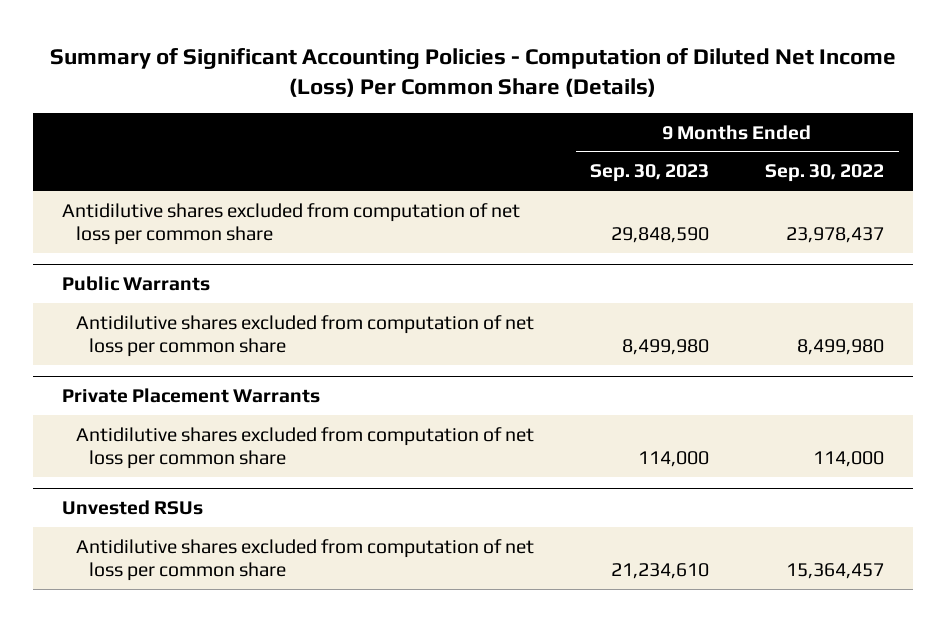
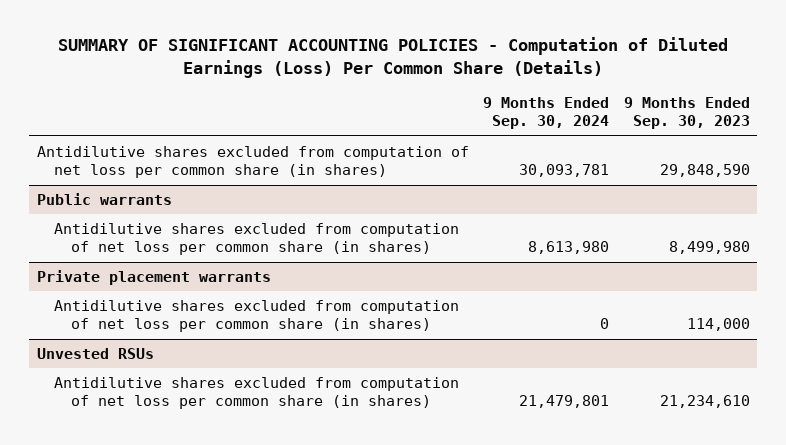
- Summary of Significant Accounting Policies - Computation of Diluted Net Income (Loss) Per Common Share (Details)
+ SUMMARY OF SIGNIFICANT ACCOUNTING POLICIES - Computation of Diluted Earnings (Loss) Per Common Share (Details)
- | 9 Months Ended Sep. 30, 2023 | 9 Months Ended Sep. 30, 2022
+ | 9 Months Ended Sep. 30, 2024 | 9 Months Ended Sep. 30, 2023
- Antidilutive shares excluded from computation of net loss per common share | 29,848,590 | 23,978,437
- Public Warrants
- Antidilutive shares excluded from computation of net loss per common share | 8,499,980 | 8,499,980
- Private Placement Warrants
- Antidilutive shares excluded from computation of net loss per common share | 114,000 | 114,000
+ Antidilutive shares excluded from computation of net loss per common share (in shares) | 30,093,781 | 29,848,590
+ Public warrants
+ Antidilutive shares excluded from computation of net loss per common share (in shares) | 8,613,980 | 8,499,980
+ Private placement warrants
+ Antidilutive shares excluded from computation of net loss per common share (in shares) | 0 | 114,000
@ Unvested RSUs
- Antidilutive shares excluded from computation of net loss per common share | 21,234,610 | 15,364,457
+ Antidilutive shares excluded from computation of net loss per common share (in shares) | 21,479,801 | 21,234,610

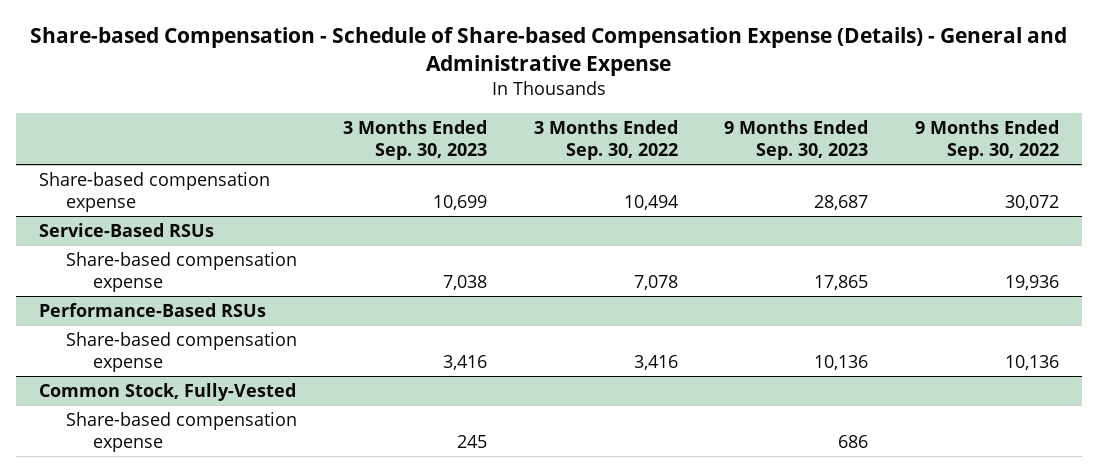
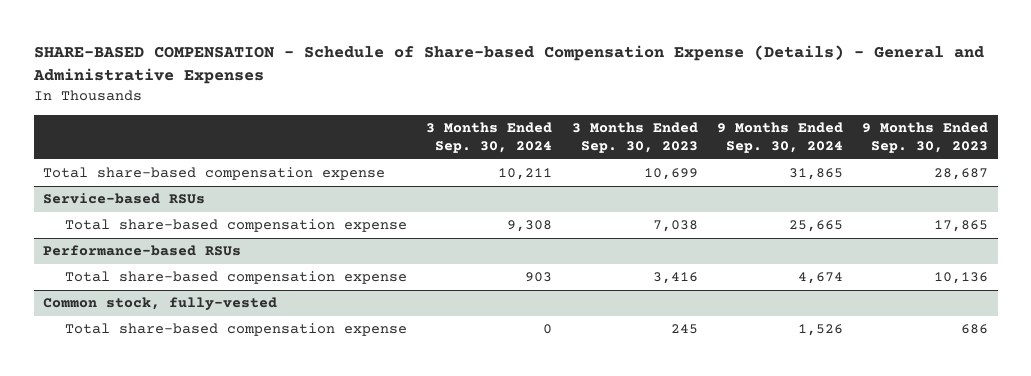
- Share-based Compensation - Schedule of Share-based Compensation Expense (Details) - General and Administrative Expense
+ SHARE-BASED COMPENSATION - Schedule of Share-based Compensation Expense (Details) - General and Administrative Expenses
- | 3 Months Ended Sep. 30, 2023 | 3 Months Ended Sep. 30, 2022 | 9 Months Ended Sep. 30, 2023 | 9 Months Ended Sep. 30, 2022
+ | 3 Months Ended Sep. 30, 2024 | 3 Months Ended Sep. 30, 2023 | 9 Months Ended Sep. 30, 2024 | 9 Months Ended Sep. 30, 2023
- Share-based compensation expense | 10,699 | 10,494 | 28,687 | 30,072
- Service-Based RSUs
- Share-based compensation expense | 7,038 | 7,078 | 17,865 | 19,936
- Performance-Based RSUs
- Share-based compensation expense | 3,416 | 3,416 | 10,136 | 10,136
- Common Stock, Fully-Vested
- Share-based compensation expense | 245 | | 686 |
+ Total share-based compensation expense | 10,211 | 10,699 | 31,865 | 28,687
+ Service-based RSUs
+ Total share-based compensation expense | 9,308 | 7,038 | 25,665 | 17,865
+ Performance-based RSUs
+ Total share-based compensation expense | 903 | 3,416 | 4,674 | 10,136
+ Common stock, fully-vested
+ Total share-based compensation expense | 0 | 245 | 1,526 | 686

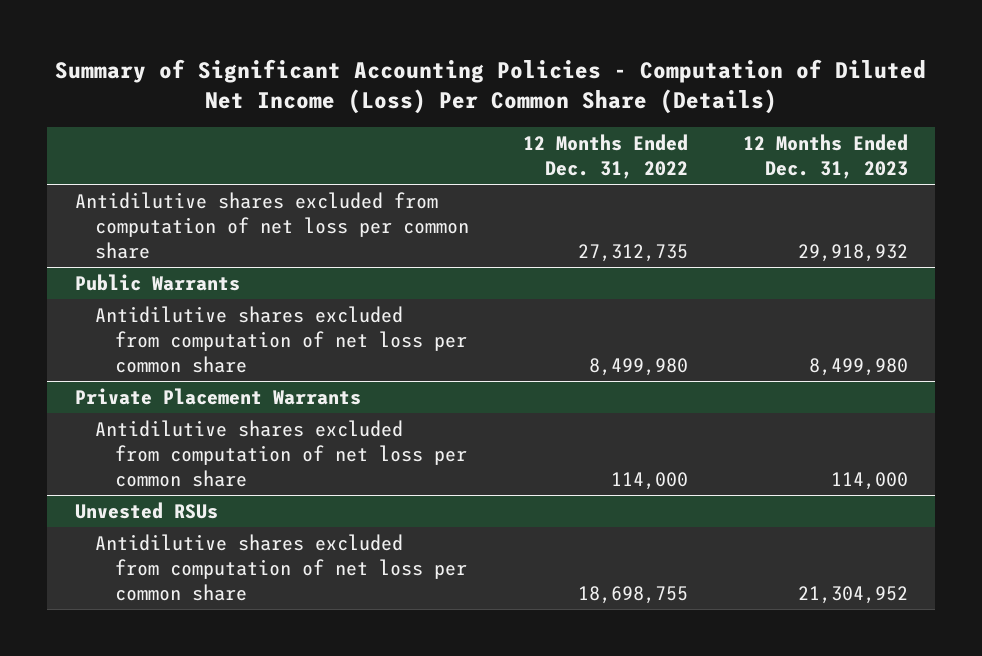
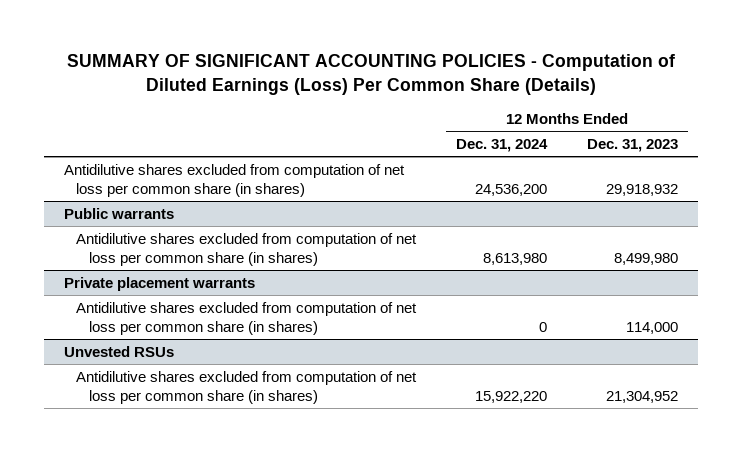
- Summary of Significant Accounting Policies - Computation of Diluted Net Income (Loss) Per Common Share (Details)
+ SUMMARY OF SIGNIFICANT ACCOUNTING POLICIES - Computation of Diluted Earnings (Loss) Per Common Share (Details)
- | 12 Months Ended Dec. 31, 2022 | 12 Months Ended Dec. 31, 2023
+ | 12 Months Ended Dec. 31, 2024 | 12 Months Ended Dec. 31, 2023
- Antidilutive shares excluded from computation of net loss per common share | 27,312,735 | 29,918,932
- Public Warrants
- Antidilutive shares excluded from computation of net loss per common share | 8,499,980 | 8,499,980
- Private Placement Warrants
- Antidilutive shares excluded from computation of net loss per common share | 114,000 | 114,000
+ Antidilutive shares excluded from computation of net loss per common share (in shares) | 24,536,200 | 29,918,932
+ Public warrants
+ Antidilutive shares excluded from computation of net loss per common share (in shares) | 8,613,980 | 8,499,980
+ Private placement warrants
+ Antidilutive shares excluded from computation of net loss per common share (in shares) | 0 | 114,000
@ Unvested RSUs
- Antidilutive shares excluded from computation of net loss per common share | 18,698,755 | 21,304,952
+ Antidilutive shares excluded from computation of net loss per common share (in shares) | 15,922,220 | 21,304,952

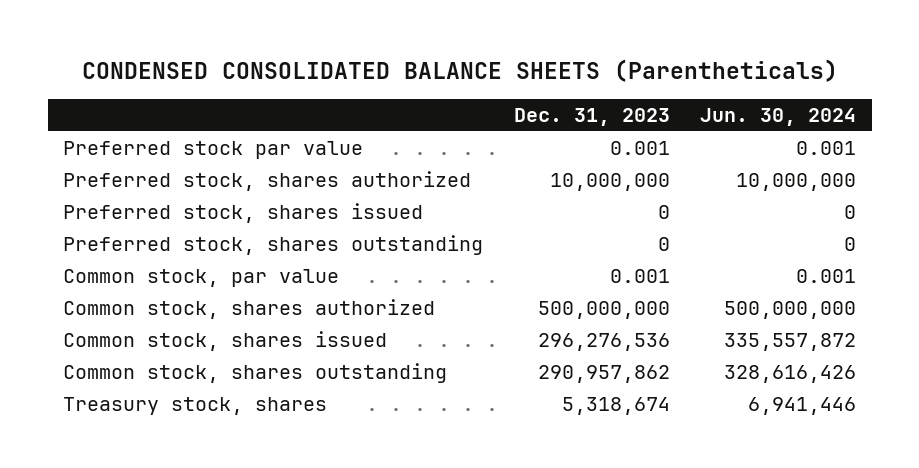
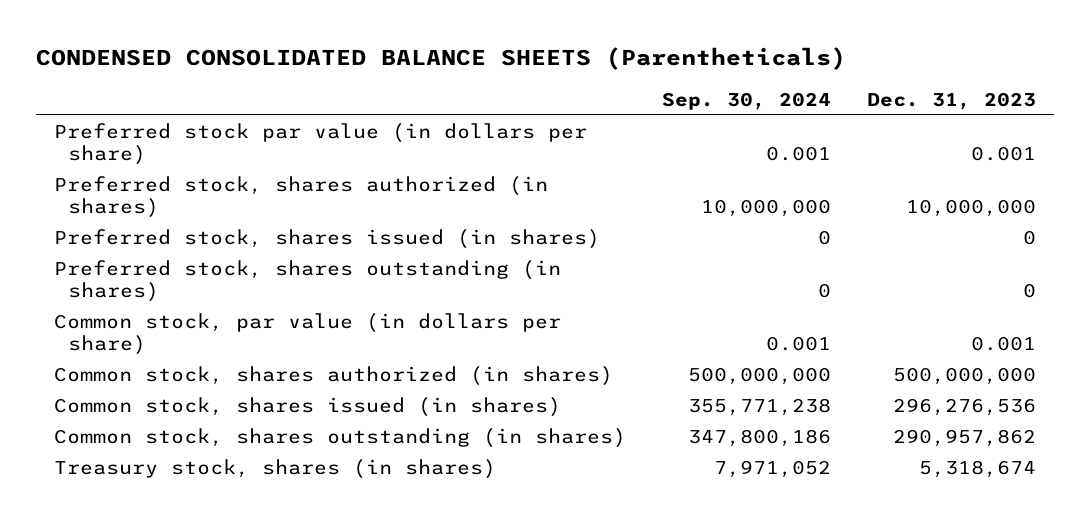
- | Dec. 31, 2023 | Jun. 30, 2024
+ | Sep. 30, 2024 | Dec. 31, 2023
- Preferred stock par value | 0.001 | 0.001
- Preferred stock, shares authorized | 10,000,000 | 10,000,000
- Preferred stock, shares issued | 0 | 0
- Preferred stock, shares outstanding | 0 | 0
- Common stock, par value | 0.001 | 0.001
- Common stock, shares authorized | 500,000,000 | 500,000,000
- Common stock, shares issued | 296,276,536 | 335,557,872
- Common stock, shares outstanding | 290,957,862 | 328,616,426
- Treasury stock, shares | 5,318,674 | 6,941,446
+ Preferred stock par value (in dollars per share) | 0.001 | 0.001
+ Preferred stock, shares authorized (in shares) | 10,000,000 | 10,000,000
+ Preferred stock, shares issued (in shares) | 0 | 0
+ Preferred stock, shares outstanding (in shares) | 0 | 0
+ Common stock, par value (in dollars per share) | 0.001 | 0.001
+ Common stock, shares authorized (in shares) | 500,000,000 | 500,000,000
+ Common stock, shares issued (in shares) | 355,771,238 | 296,276,536
+ Common stock, shares outstanding (in shares) | 347,800,186 | 290,957,862
+ Treasury stock, shares (in shares) | 7,971,052 | 5,318,674

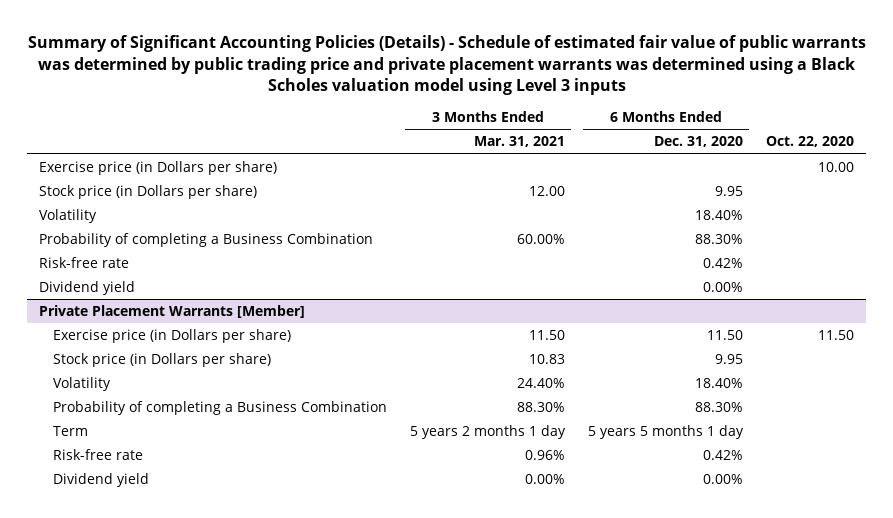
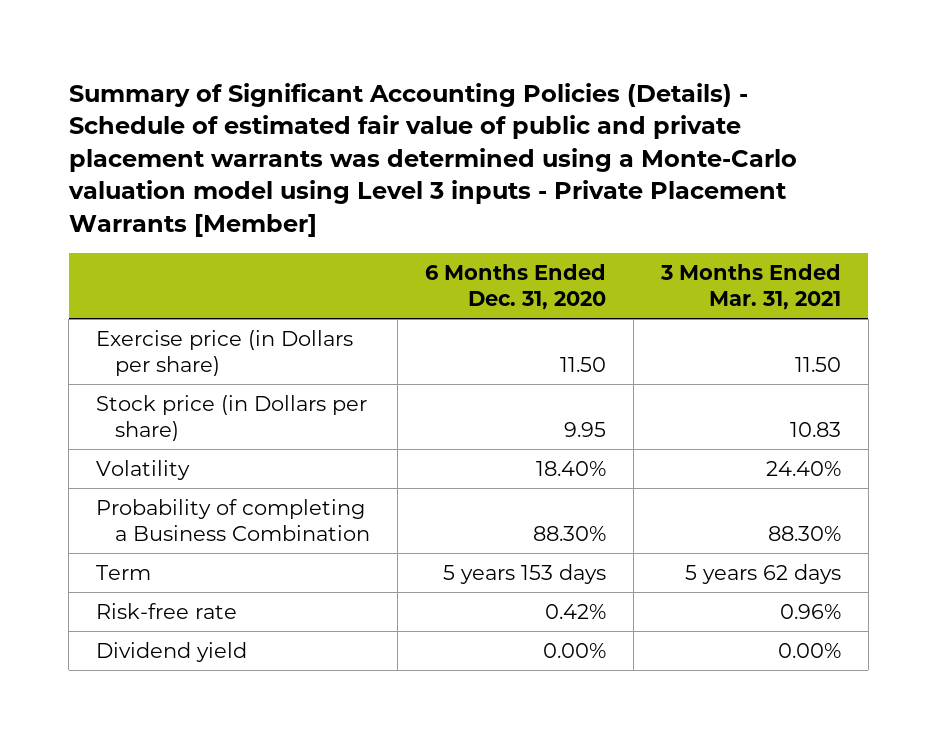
- Summary of Significant Accounting Policies (Details) - Schedule of estimated fair value of public warrants was determined by public trading price and private placement warrants was determined using a Black Scholes valuation model using Level 3 inputs
+ Summary of Significant Accounting Policies (Details) - Schedule of estimated fair value of public and private placement warrants was determined using a Monte-Carlo valuation model using Level 3 inputs - Private Placement Warrants [Member]
- | 3 Months Ended Mar. 31, 2021 | 6 Months Ended Dec. 31, 2020 | Oct. 22, 2020
+ | 6 Months Ended Dec. 31, 2020 | 3 Months Ended Mar. 31, 2021
- Exercise price (in Dollars per share) | | | 10.00
- Stock price (in Dollars per share) | 12.00 | 9.95 |
- Volatility | | 18.40% |
- Probability of completing a Business Combination | 60.00% | 88.30% |
- Risk-free rate | | 0.42% |
- Dividend yield | | 0.00% |
- Private Placement Warrants [Member]
- Term | 5 years 2 months 1 day | 5 years 5 months 1 day |
+ Term | 5 years 153 days | 5 years 62 days

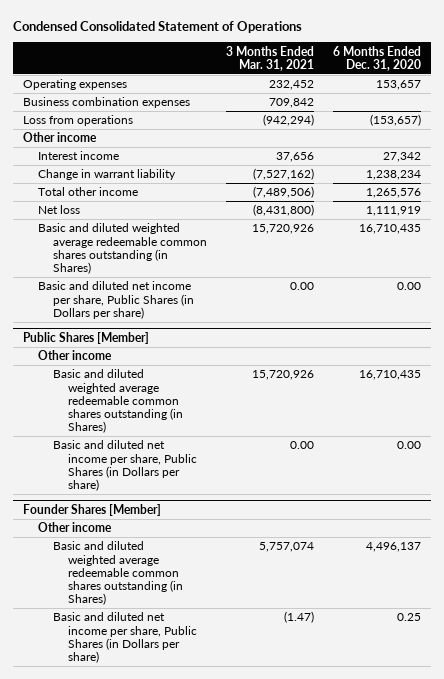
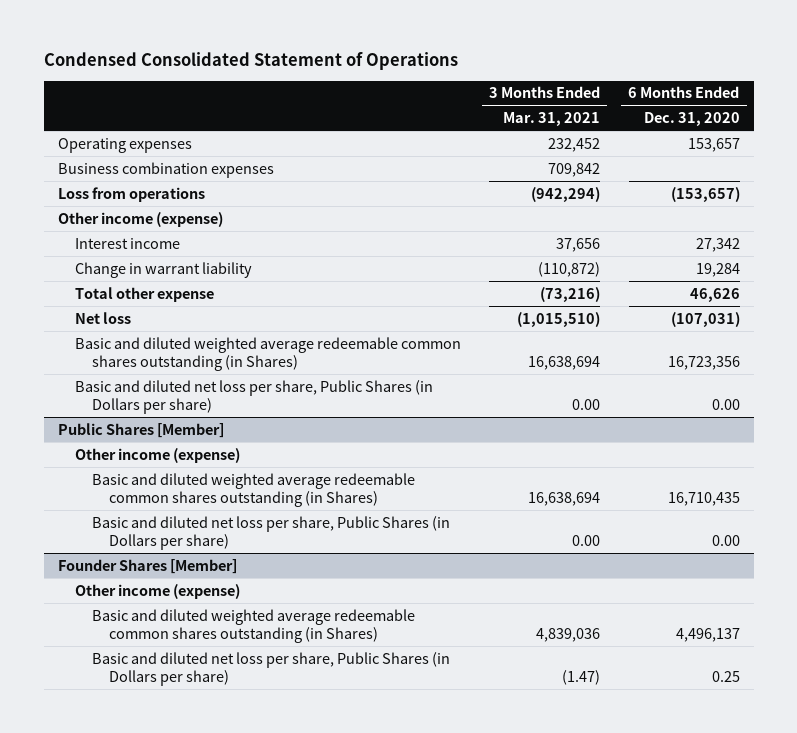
- Other income
+ Other income (expense)
- Change in warrant liability | (7,527,162) | 1,238,234
- Total other income | (7,489,506) | 1,265,576
- Net loss | (8,431,800) | 1,111,919
- Basic and diluted weighted average redeemable common shares outstanding (in Shares) | 15,720,926 | 16,710,435
- Basic and diluted net income per share, Public Shares (in Dollars per share) | 0.00 | 0.00
+ Change in warrant liability | (110,872) | 19,284
+ Total other expense | (73,216) | 46,626
+ Net loss | (1,015,510) | (107,031)
+ Basic and diluted weighted average redeemable common shares outstanding (in Shares) | 16,638,694 | 16,723,356
+ Basic and diluted net loss per share, Public Shares (in Dollars per share) | 0.00 | 0.00
@ Public Shares [Member]
- Other income
- Basic and diluted weighted average redeemable common shares outstanding (in Shares) | 15,720,926 | 16,710,435
- Basic and diluted net income per share, Public Shares (in Dollars per share) | 0.00 | 0.00
+ Other income (expense)
+ Basic and diluted weighted average redeemable common shares outstanding (in Shares) | 16,638,694 | 16,710,435
+ Basic and diluted net loss per share, Public Shares (in Dollars per share) | 0.00 | 0.00
@ Founder Shares [Member]
- Other income
- Basic and diluted weighted average redeemable common shares outstanding (in Shares) | 5,757,074 | 4,496,137
- Basic and diluted net income per share, Public Shares (in Dollars per share) | (1.47) | 0.25
+ Other income (expense)
+ Basic and diluted weighted average redeemable common shares outstanding (in Shares) | 4,839,036 | 4,496,137
+ Basic and diluted net loss per share, Public Shares (in Dollars per share) | (1.47) | 0.25

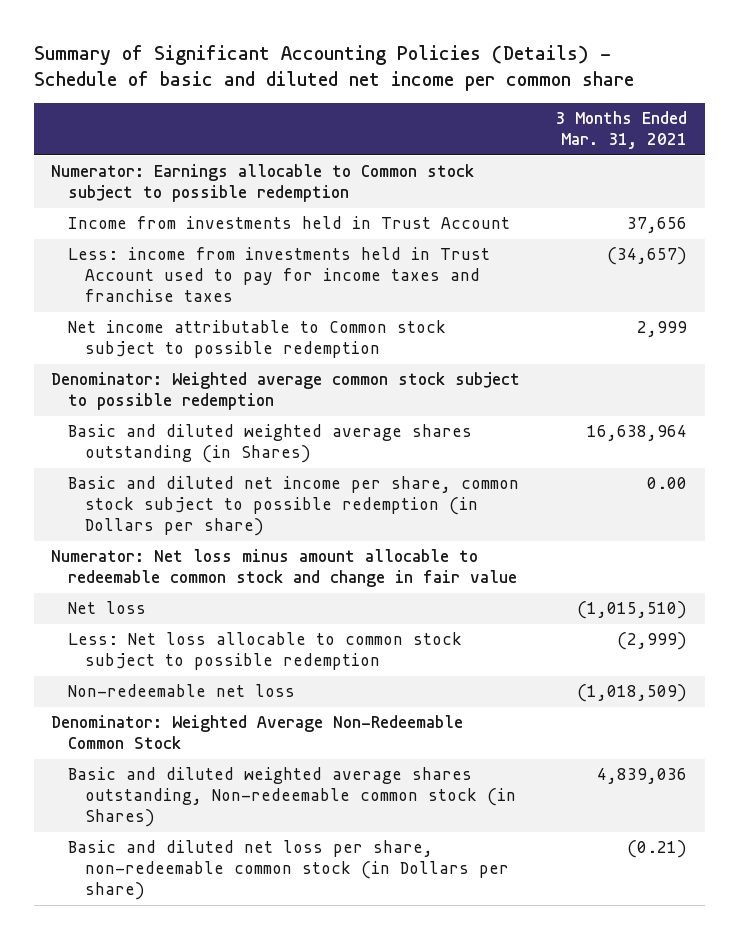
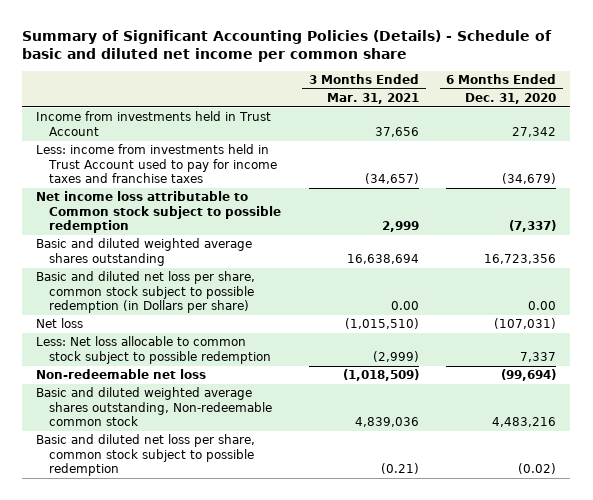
- | 3 Months Ended Mar. 31, 2021
+ | 3 Months Ended Mar. 31, 2021 | 6 Months Ended Dec. 31, 2020
- Numerator: Earnings allocable to Common stock subject to possible redemption
- Net income attributable to Common stock subject to possible redemption | 2,999
- Denominator: Weighted average common stock subject to possible redemption
- Basic and diluted weighted average shares outstanding (in Shares) | 16,638,964
- Basic and diluted net income per share, common stock subject to possible redemption (in Dollars per share) | 0.00
- Numerator: Net loss minus amount allocable to redeemable common stock and change in fair value
+ Net income loss attributable to Common stock subject to possible redemption | 2,999 | (7,337)
+ Basic and diluted weighted average shares outstanding | 16,638,694 | 16,723,356
+ Basic and diluted net loss per share, common stock subject to possible redemption (in Dollars per share) | 0.00 | 0.00
- Denominator: Weighted Average Non-Redeemable Common Stock
- Basic and diluted weighted average shares outstanding, Non-redeemable common stock (in Shares) | 4,839,036
- Basic and diluted net loss per share, non-redeemable common stock (in Dollars per share) | (0.21)
+ Basic and diluted weighted average shares outstanding, Non-redeemable common stock | 4,839,036 | 4,483,216
+ Basic and diluted net loss per share, common stock subject to possible redemption | (0.21) | (0.02)

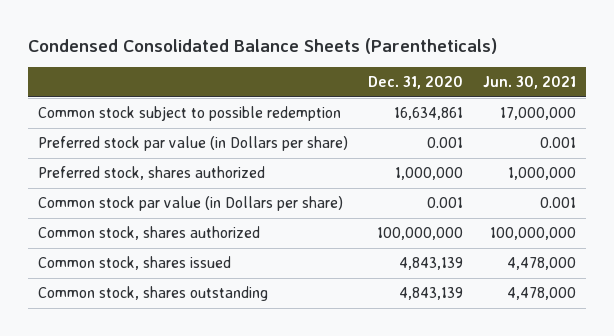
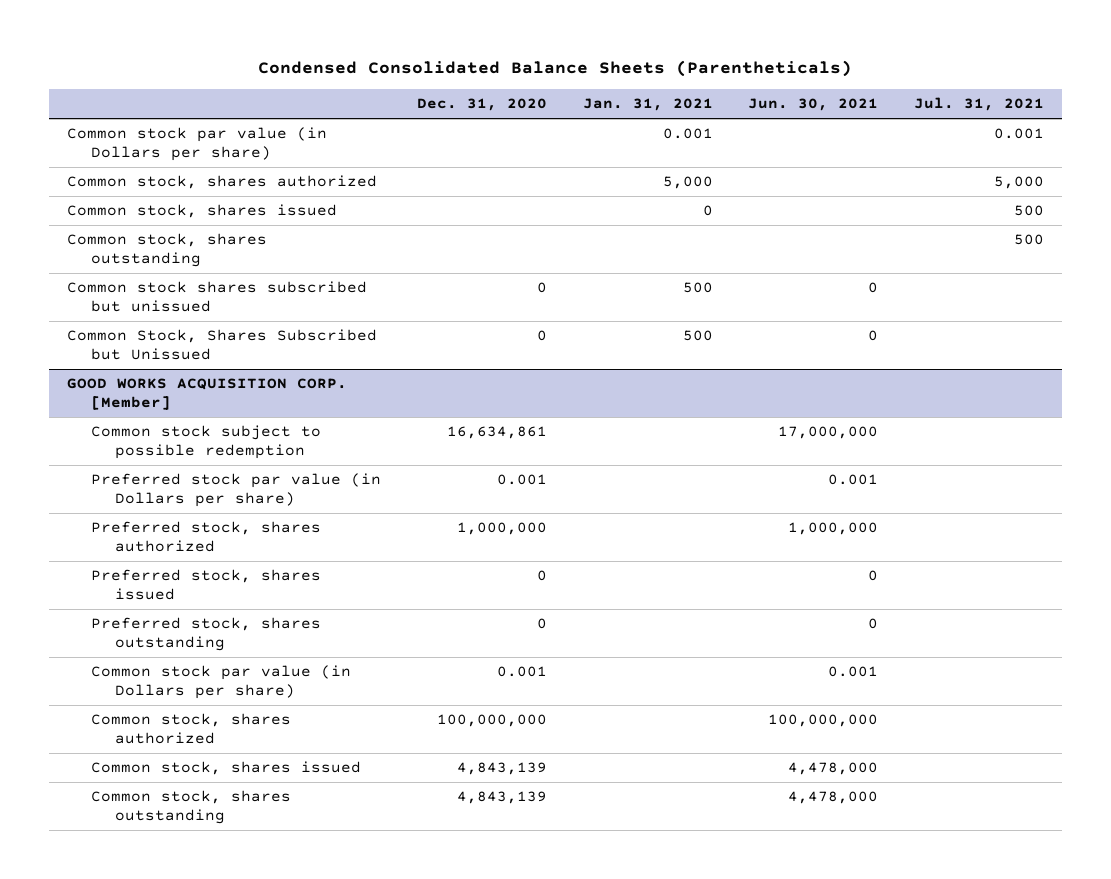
- | Dec. 31, 2020 | Jun. 30, 2021
+ | Dec. 31, 2020 | Jan. 31, 2021 | Jun. 30, 2021 | Jul. 31, 2021
+ Common stock par value (in Dollars per share) | | 0.001 | | 0.001
+ Common stock, shares authorized | | 5,000 | | 5,000
+ Common stock, shares issued | | 0 | | 500
+ Common stock, shares outstanding | | | | 500
+ Common stock shares subscribed but unissued | 0 | 500 | 0 |
+ Common Stock, Shares Subscribed but Unissued | 0 | 500 | 0 |
+ GOOD WORKS ACQUISITION CORP. [Member]
+ Preferred stock, shares issued | 0 | | 0 |
+ Preferred stock, shares outstanding | 0 | | 0 |

